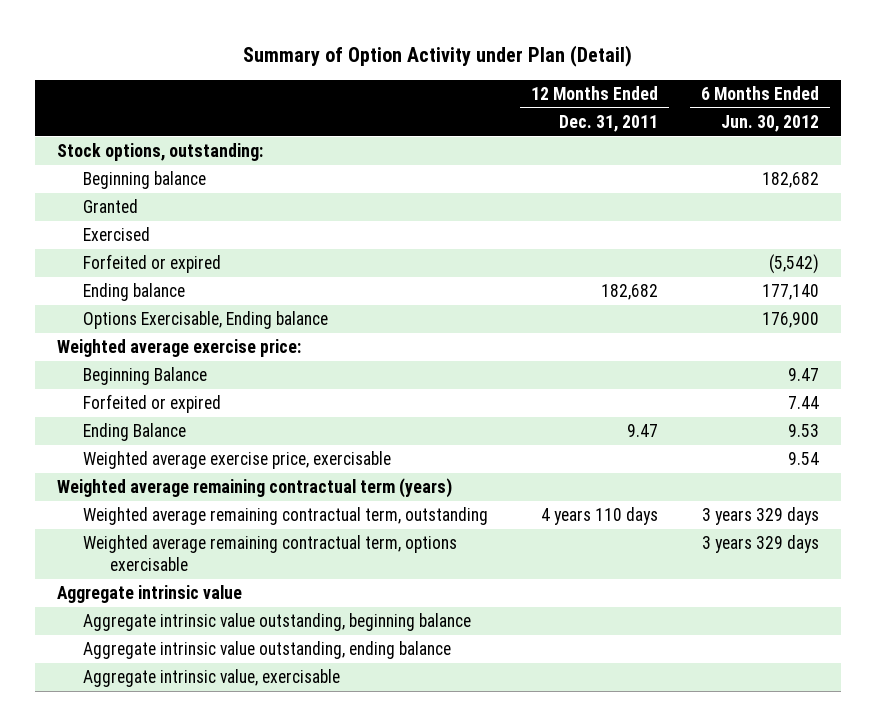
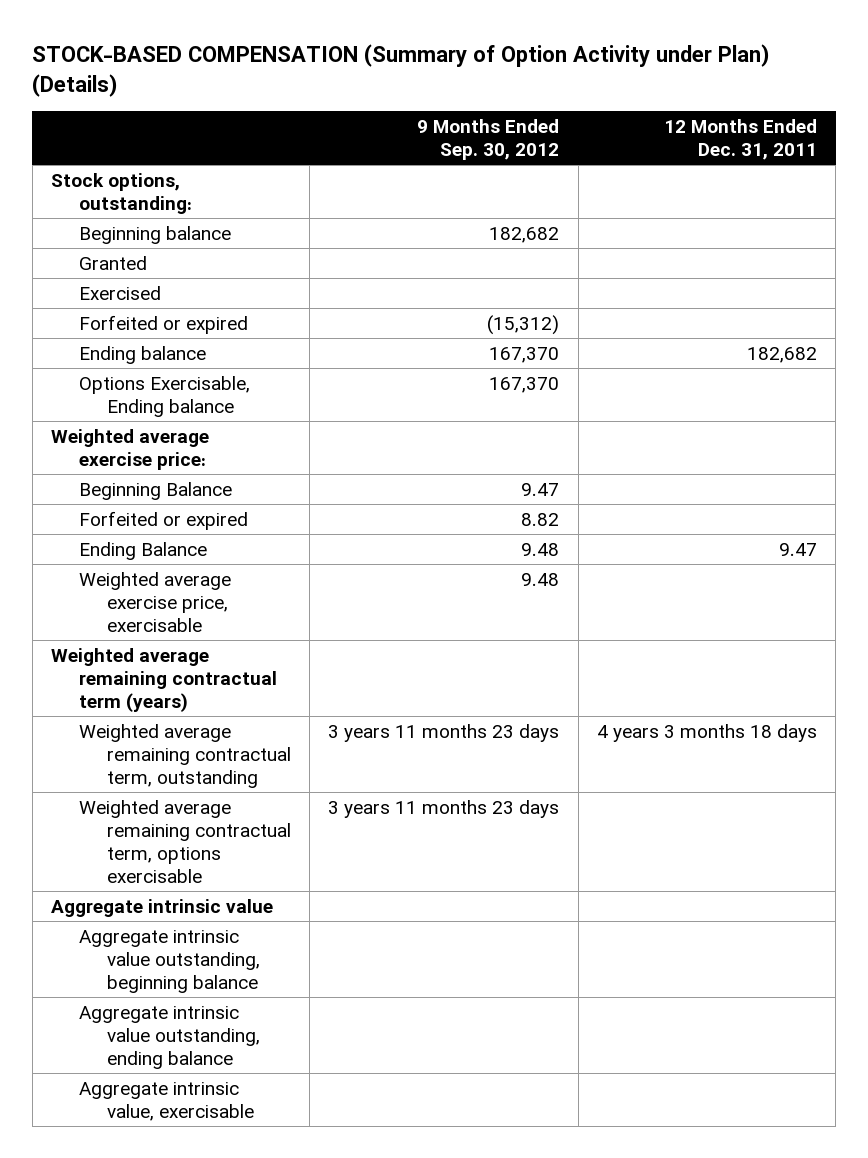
- Summary of Option Activity under Plan (Detail)
+ STOCK-BASED COMPENSATION (Summary of Option Activity under Plan) (Details)
- | 12 Months Ended Dec. 31, 2011 | 6 Months Ended Jun. 30, 2012
+ | 9 Months Ended Sep. 30, 2012 | 12 Months Ended Dec. 31, 2011
- Weighted average remaining contractual term, outstanding | 4 years 110 days | 3 years 329 days
+ Weighted average remaining contractual term, outstanding | 3 years 11 months 23 days | 4 years 3 months 18 days

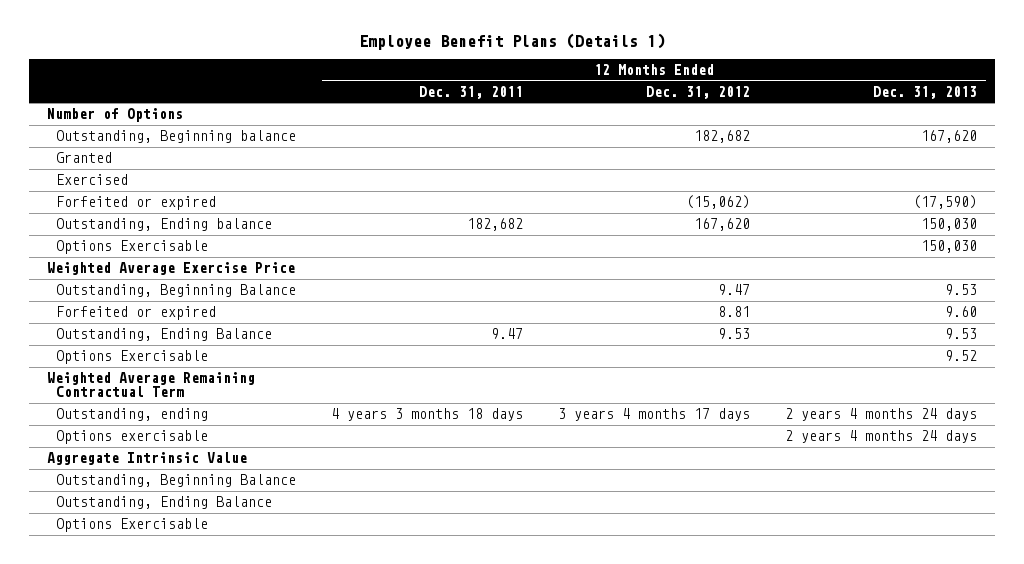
- STOCK-BASED COMPENSATION (Summary of Option Activity under Plan) (Details)
+ Employee Benefit Plans (Details 1)
- | 9 Months Ended Sep. 30, 2012 | 12 Months Ended Dec. 31, 2011
+ | 12 Months Ended Dec. 31, 2011 | 12 Months Ended Dec. 31, 2012 | 12 Months Ended Dec. 31, 2013
- Stock options, outstanding:
- Beginning balance | 182,682 |
+ Number of Options
+ Outstanding, Beginning balance | | 182,682 | 167,620
- Ending balance | 167,370 | 182,682
- Options Exercisable, Ending balance | 167,370 |
- Weighted average exercise price:
- Beginning Balance | 9.47 |
+ Outstanding, Ending balance | 182,682 | 167,620 | 150,030
+ Options Exercisable | | | 150,030
+ Weighted Average Exercise Price
+ Outstanding, Beginning Balance | | 9.47 | 9.53
- Ending Balance | 9.48 | 9.47
- Weighted average exercise price, exercisable | 9.48 |
- Weighted average remaining contractual term (years)
- Weighted average remaining contractual term, outstanding | 3 years 11 months 23 days | 4 years 3 months 18 days
- Weighted average remaining contractual term, options exercisable | 3 years 11 months 23 days |
- Aggregate intrinsic value
- Aggregate intrinsic value outstanding, beginning balance
- Aggregate intrinsic value outstanding, ending balance
- Aggregate intrinsic value, exercisable
+ Outstanding, Ending Balance | 9.47 | 9.53 | 9.53
+ Options Exercisable | | | 9.52
+ Weighted Average Remaining Contractual Term
+ Outstanding, ending | 4 years 3 months 18 days | 3 years 4 months 17 days | 2 years 4 months 24 days
+ Options exercisable | | | 2 years 4 months 24 days
+ Aggregate Intrinsic Value
+ Outstanding, Beginning Balance
+ Outstanding, Ending Balance
+ Options Exercisable

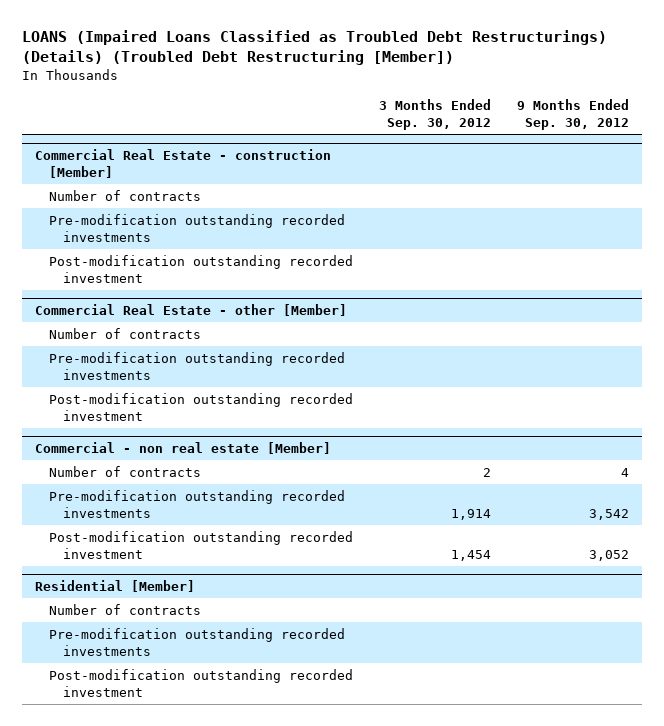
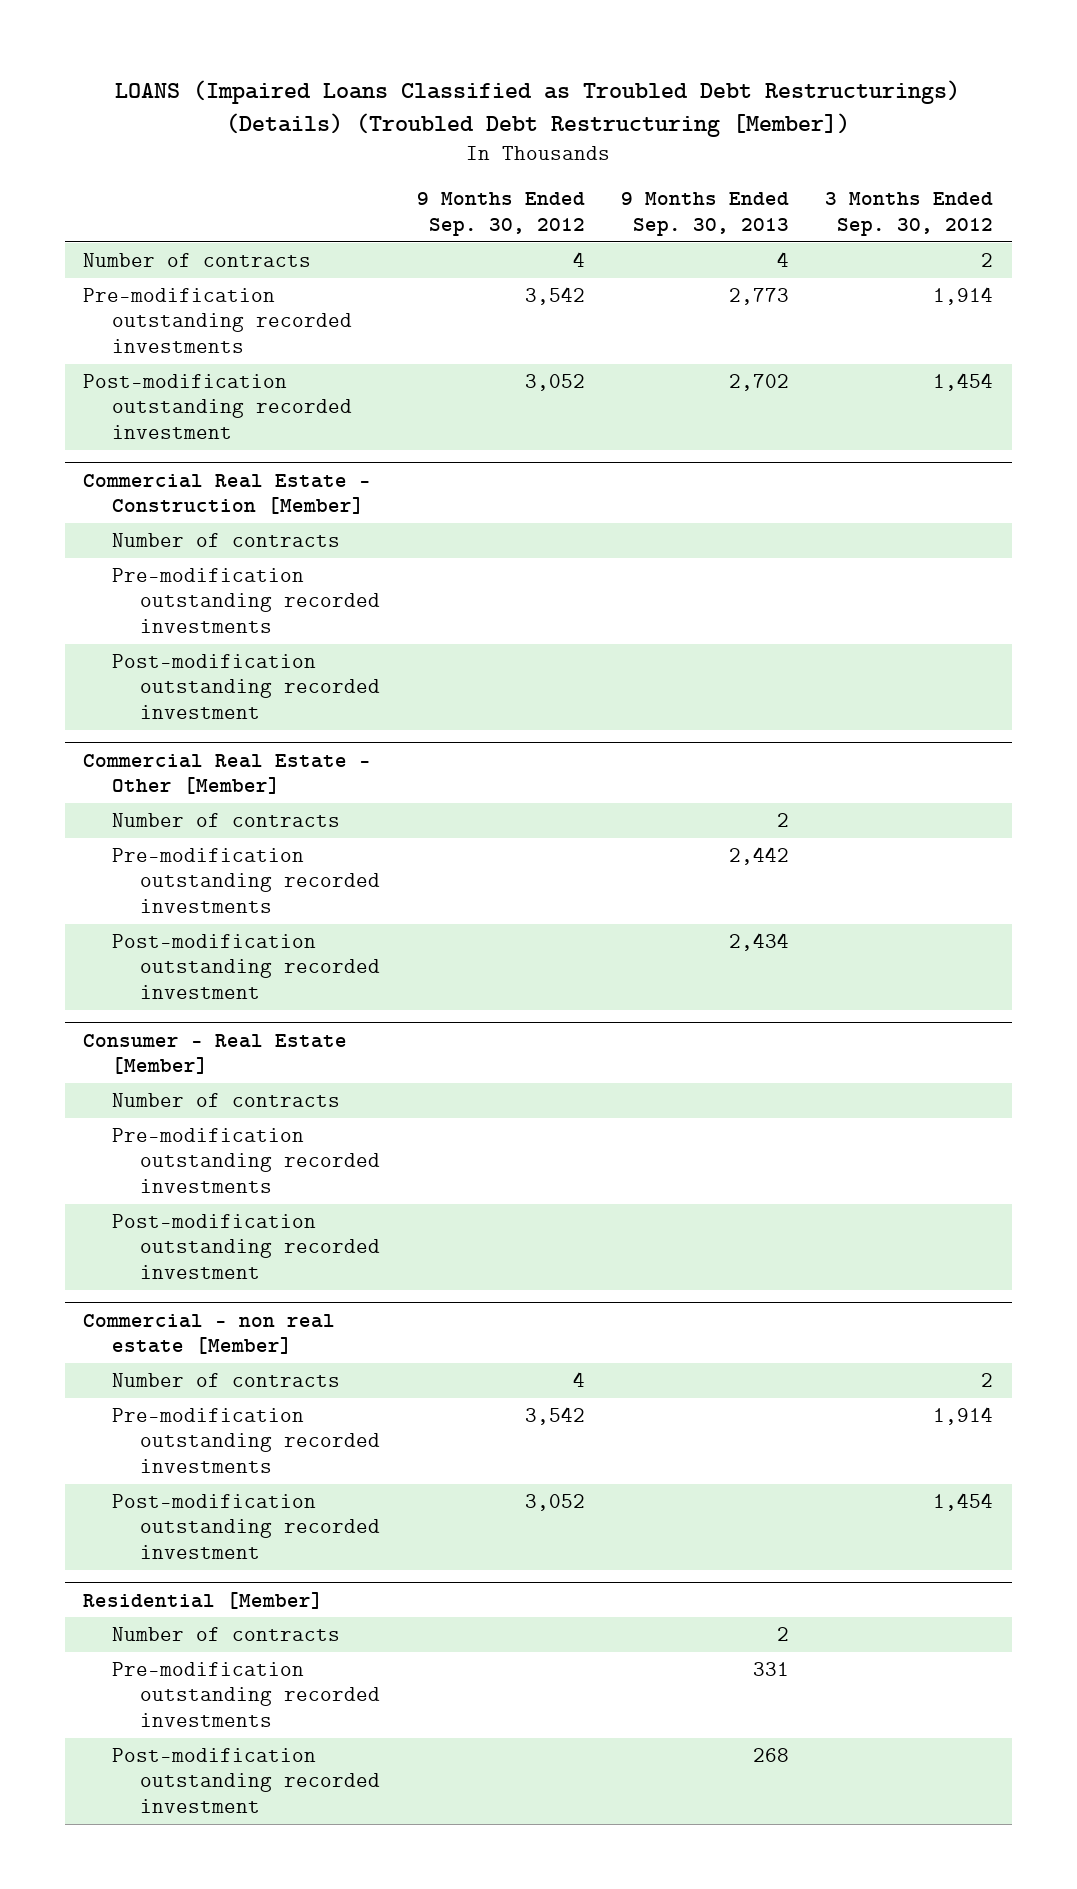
- | 3 Months Ended Sep. 30, 2012 | 9 Months Ended Sep. 30, 2012
+ | 9 Months Ended Sep. 30, 2012 | 9 Months Ended Sep. 30, 2013 | 3 Months Ended Sep. 30, 2012
- Commercial Real Estate - construction [Member]
+ Number of contracts | 4 | 4 | 2
+ Pre-modification outstanding recorded investments | 3,542 | 2,773 | 1,914
+ Post-modification outstanding recorded investment | 3,052 | 2,702 | 1,454
+ Commercial Real Estate - Construction [Member]
- Commercial Real Estate - other [Member]
+ Commercial Real Estate - Other [Member]
+ Consumer - Real Estate [Member]
+ Number of contracts
+ Pre-modification outstanding recorded investments
+ Post-modification outstanding recorded investment

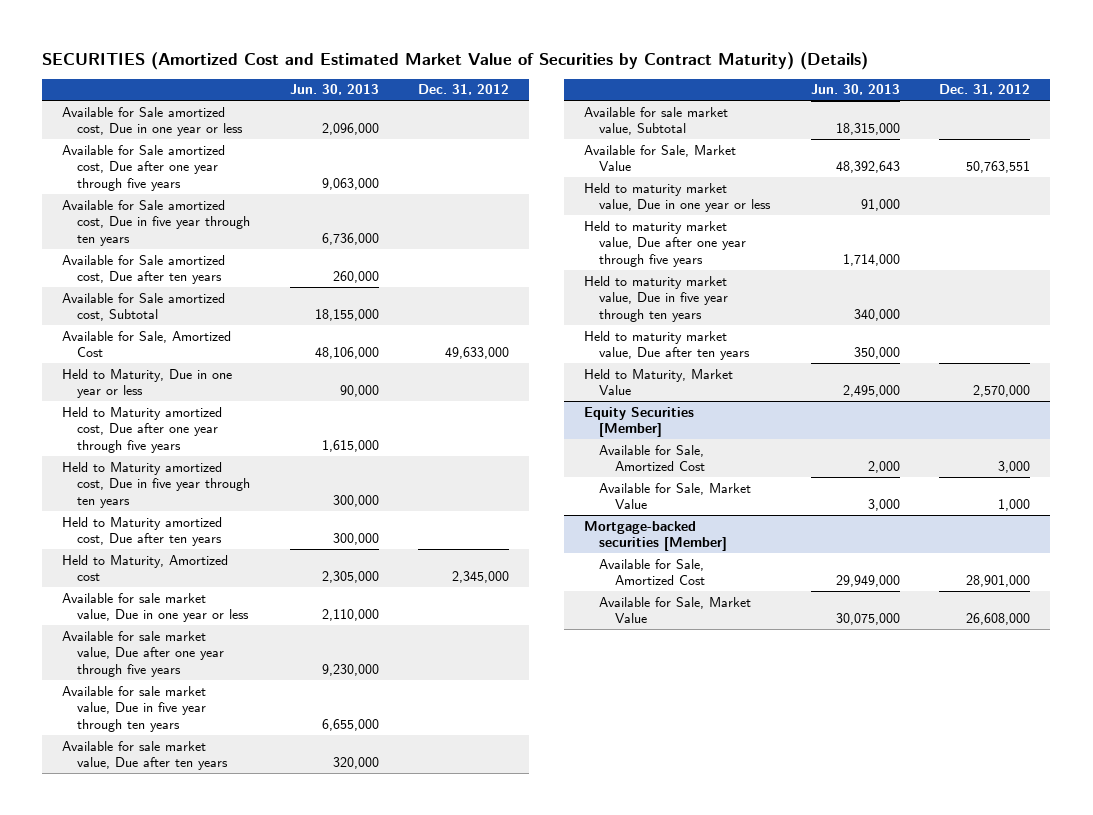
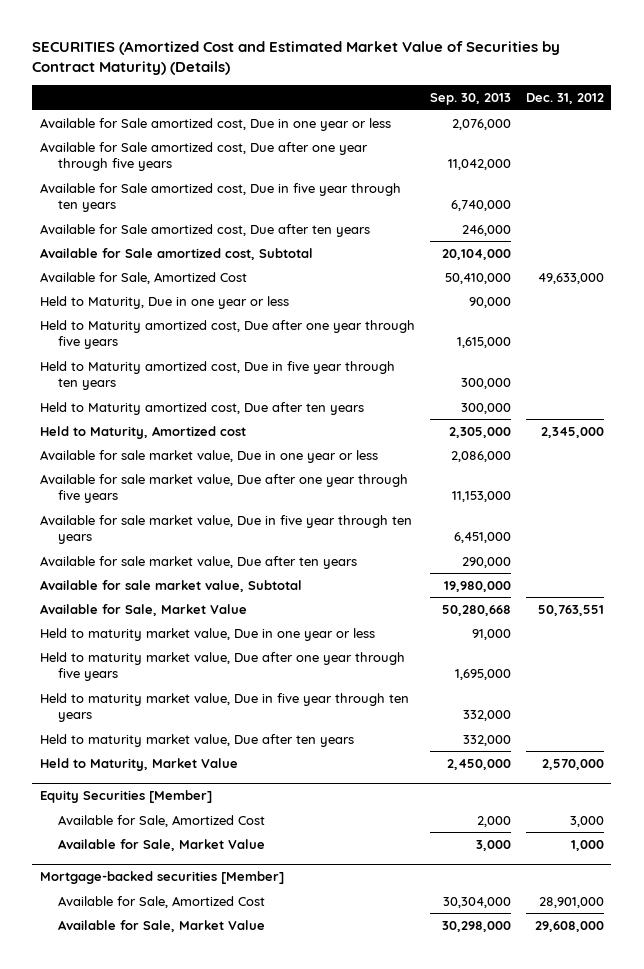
- | Jun. 30, 2013 | Dec. 31, 2012
+ | Sep. 30, 2013 | Dec. 31, 2012
@ Mortgage-backed securities [Member]
- Available for Sale, Market Value | 30,075,000 | 26,608,000
+ Available for Sale, Market Value | 30,298,000 | 29,608,000

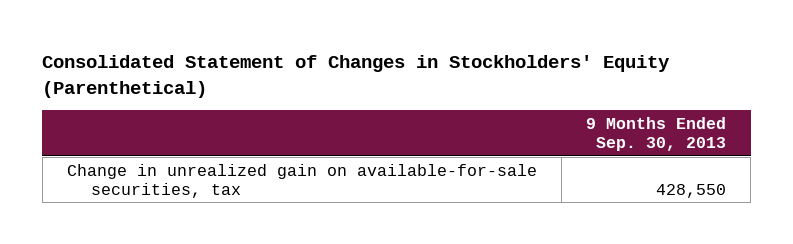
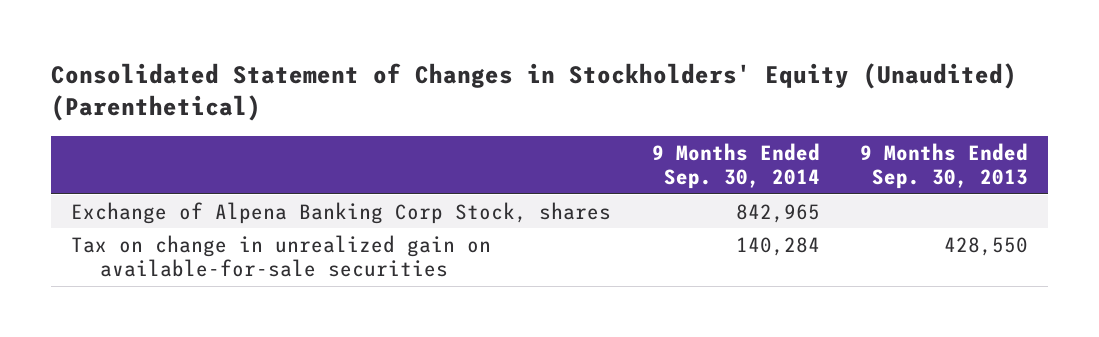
- Consolidated Statement of Changes in Stockholders' Equity (Parenthetical)
+ Consolidated Statement of Changes in Stockholders' Equity (Unaudited) (Parenthetical)
- | 9 Months Ended Sep. 30, 2013
+ | 9 Months Ended Sep. 30, 2014 | 9 Months Ended Sep. 30, 2013
- Change in unrealized gain on available-for-sale securities, tax | 428,550
+ Exchange of Alpena Banking Corp Stock, shares | 842,965 |
+ Tax on change in unrealized gain on available-for-sale securities | 140,284 | 428,550

